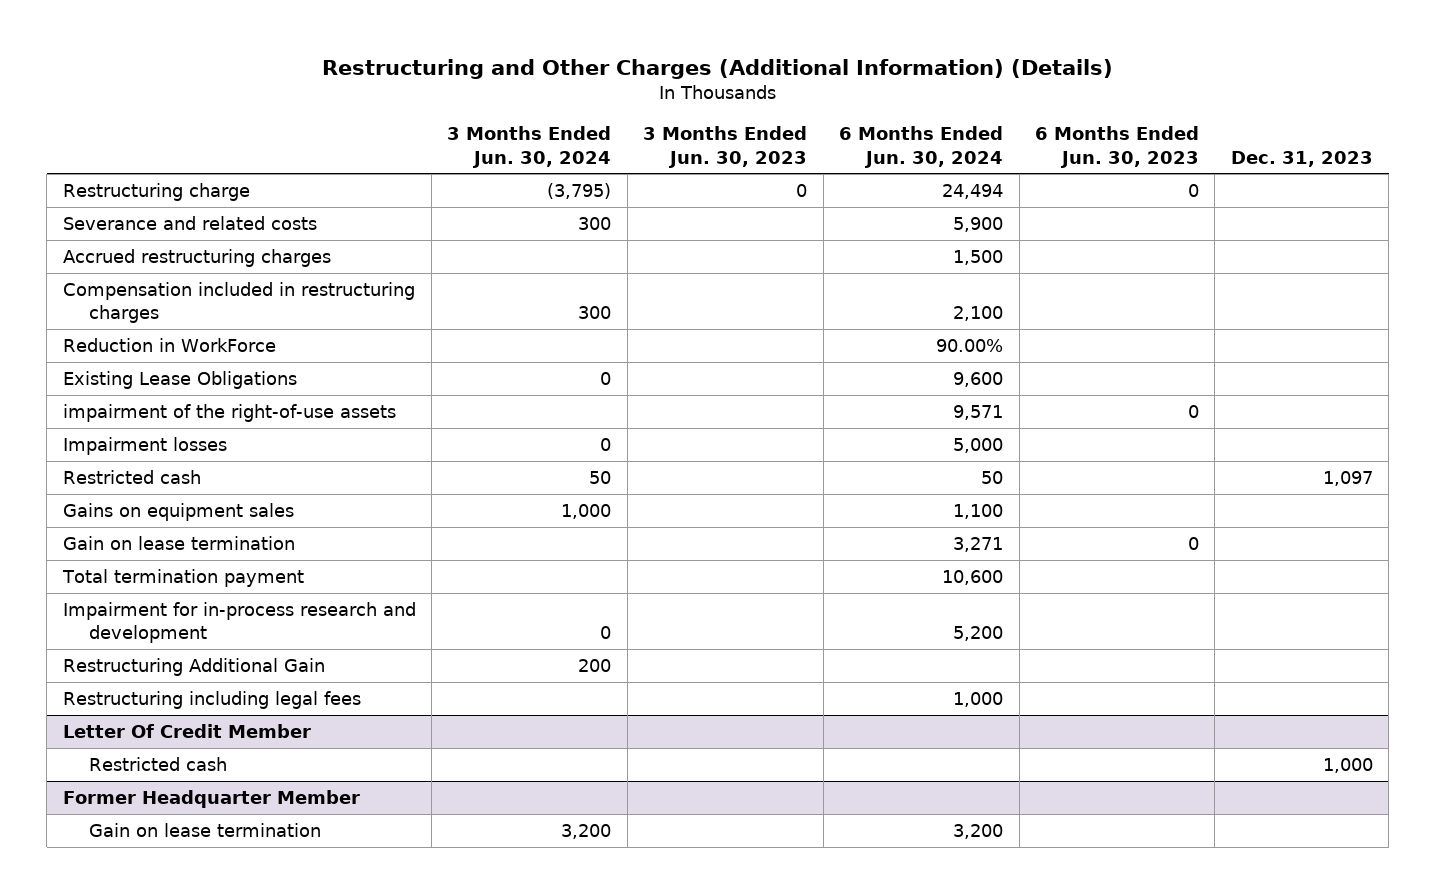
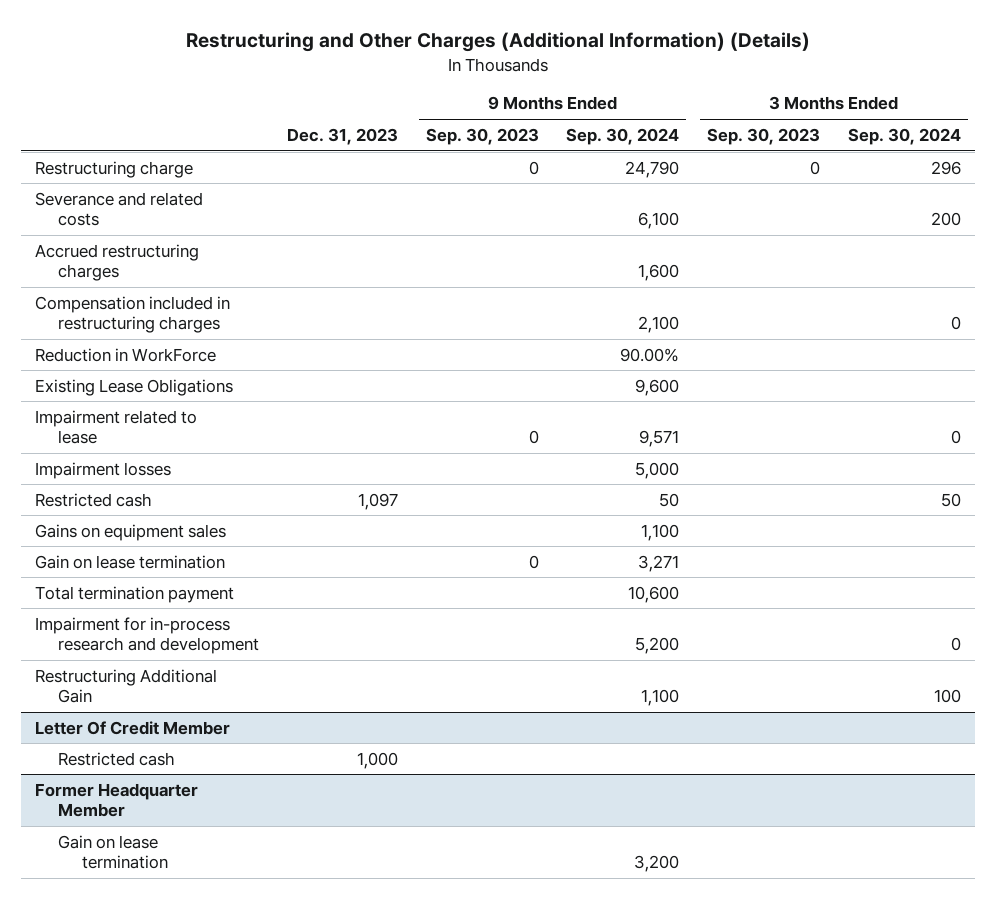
- | 3 Months Ended Jun. 30, 2024 | 3 Months Ended Jun. 30, 2023 | 6 Months Ended Jun. 30, 2024 | 6 Months Ended Jun. 30, 2023 | Dec. 31, 2023
+ | Dec. 31, 2023 | 9 Months Ended Sep. 30, 2023 | 9 Months Ended Sep. 30, 2024 | 3 Months Ended Sep. 30, 2023 | 3 Months Ended Sep. 30, 2024
- impairment of the right-of-use assets | | | 9,571 | 0 |
+ Impairment related to lease | | 0 | 9,571 | | 0
- Restructuring including legal fees | | | 1,000 | |

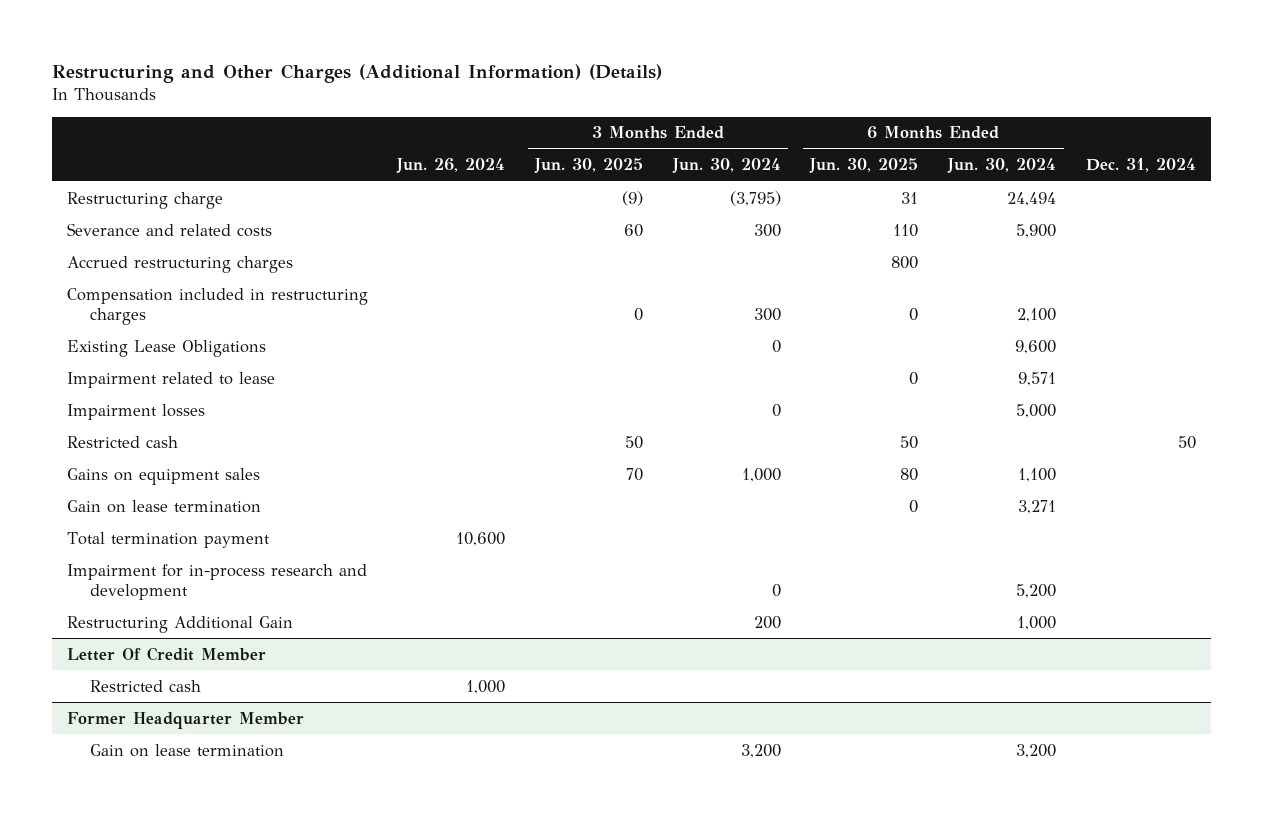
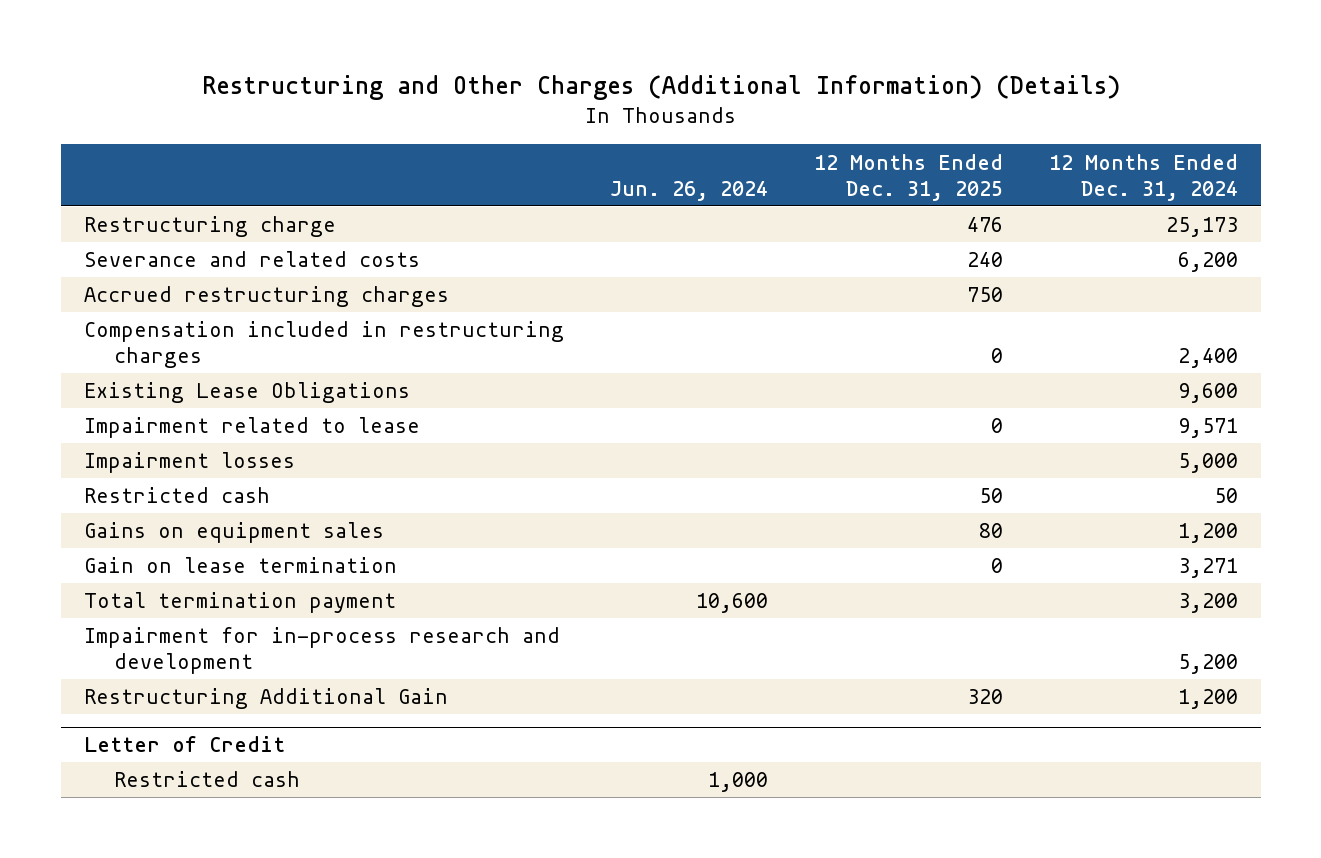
- | Jun. 26, 2024 | 3 Months Ended Jun. 30, 2025 | 3 Months Ended Jun. 30, 2024 | 6 Months Ended Jun. 30, 2025 | 6 Months Ended Jun. 30, 2024 | Dec. 31, 2024
+ | Jun. 26, 2024 | 12 Months Ended Dec. 31, 2025 | 12 Months Ended Dec. 31, 2024
- Letter Of Credit Member
+ Letter of Credit
- Former Headquarter Member
- Gain on lease termination | | | 3,200 | | 3,200 |

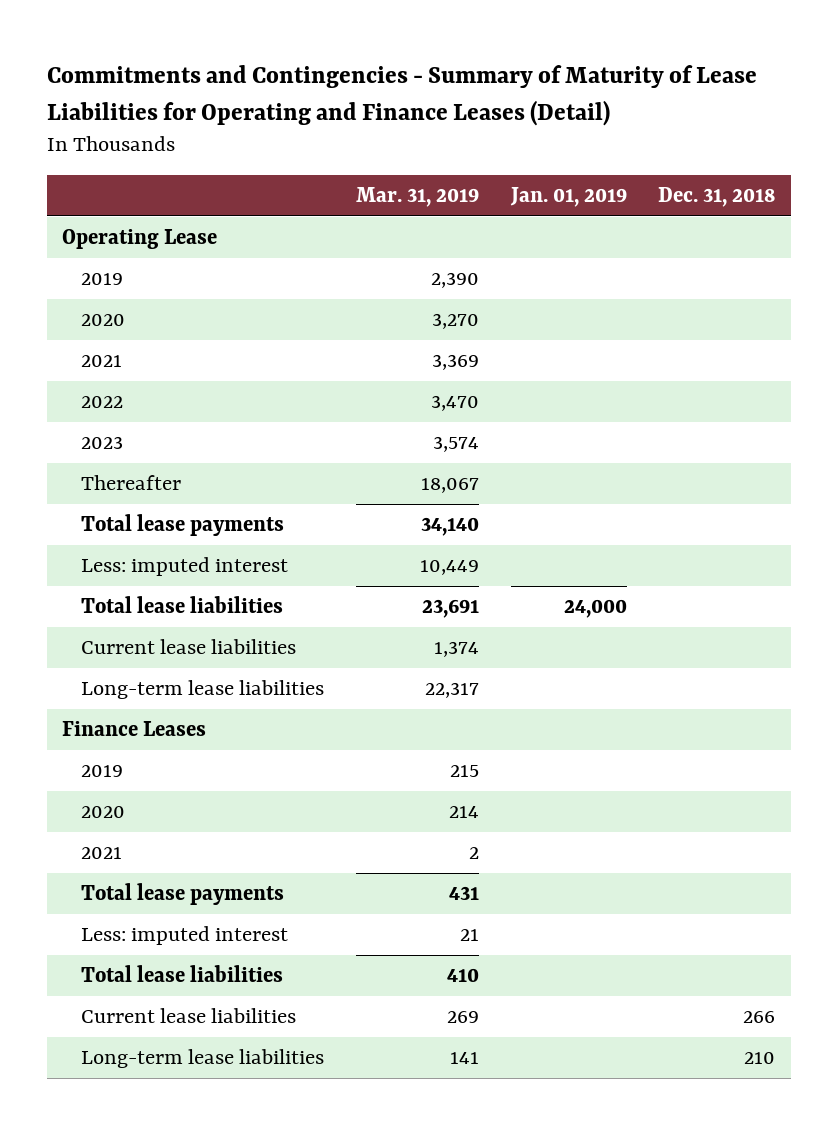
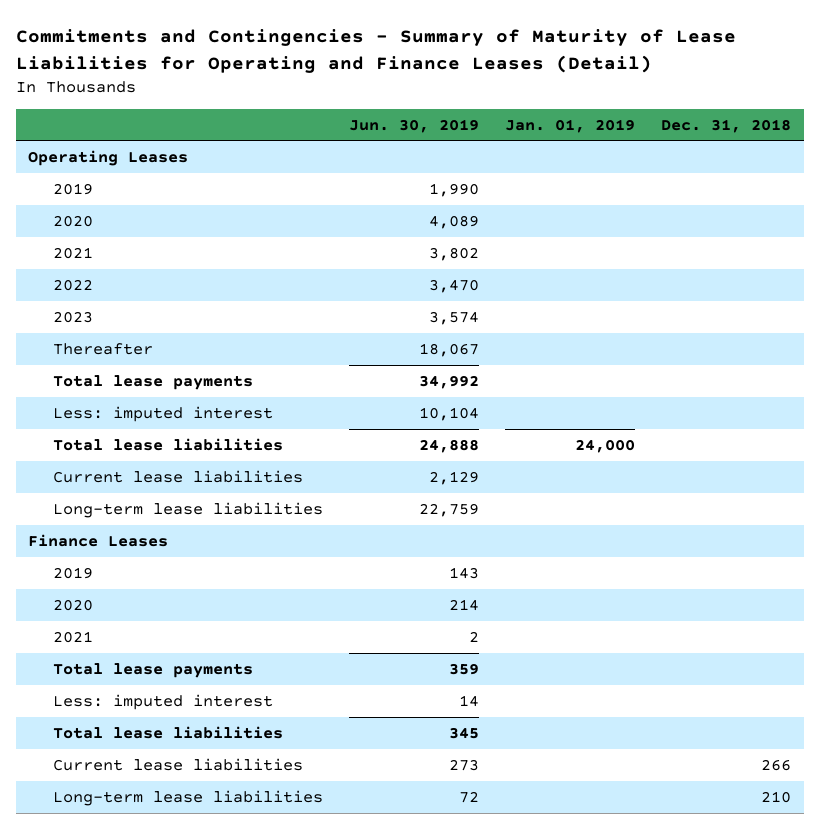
- | Mar. 31, 2019 | Jan. 01, 2019 | Dec. 31, 2018
+ | Jun. 30, 2019 | Jan. 01, 2019 | Dec. 31, 2018
- Operating Lease
+ Operating Leases

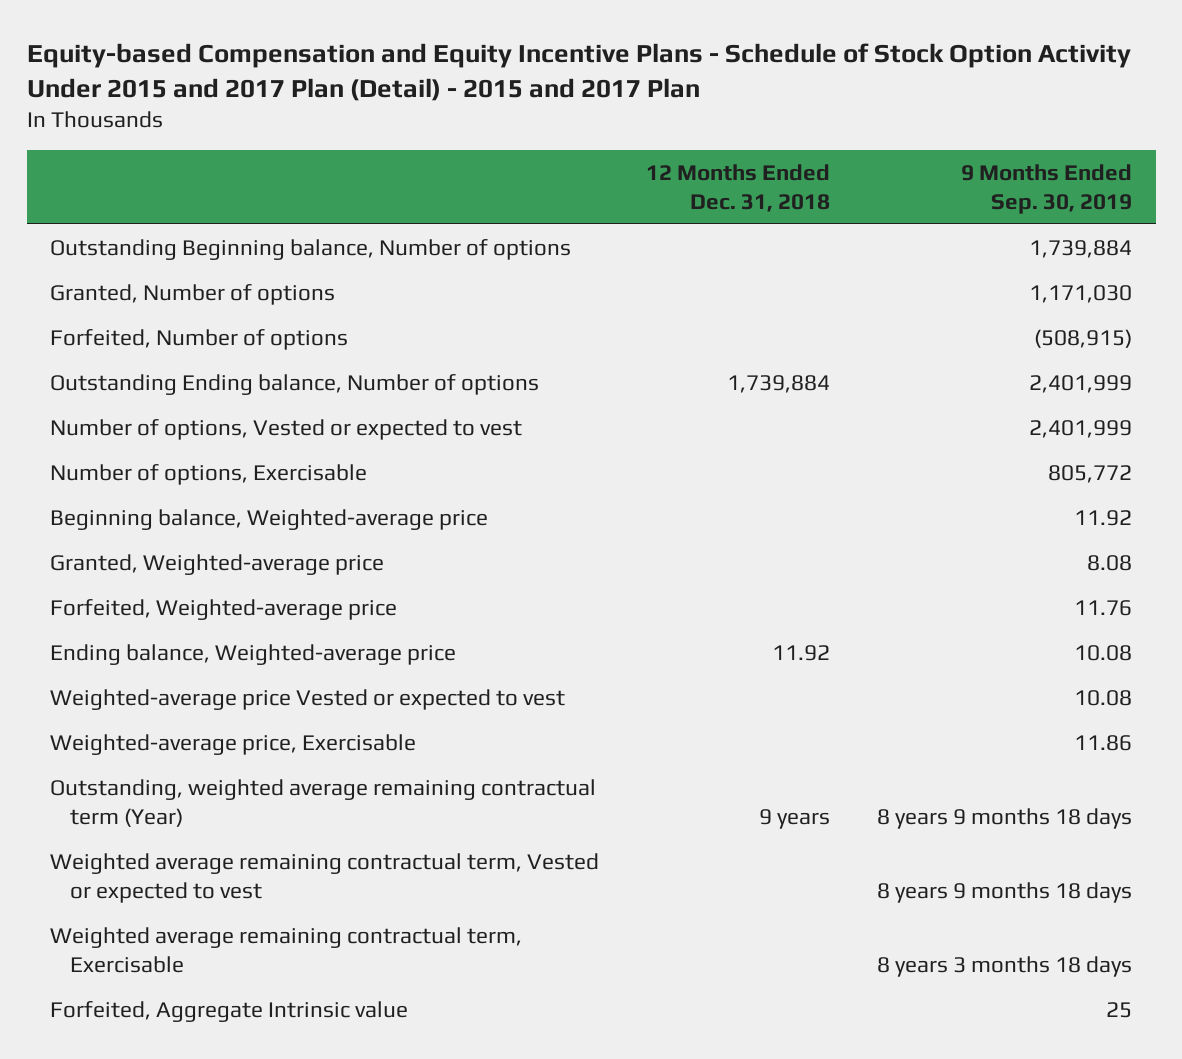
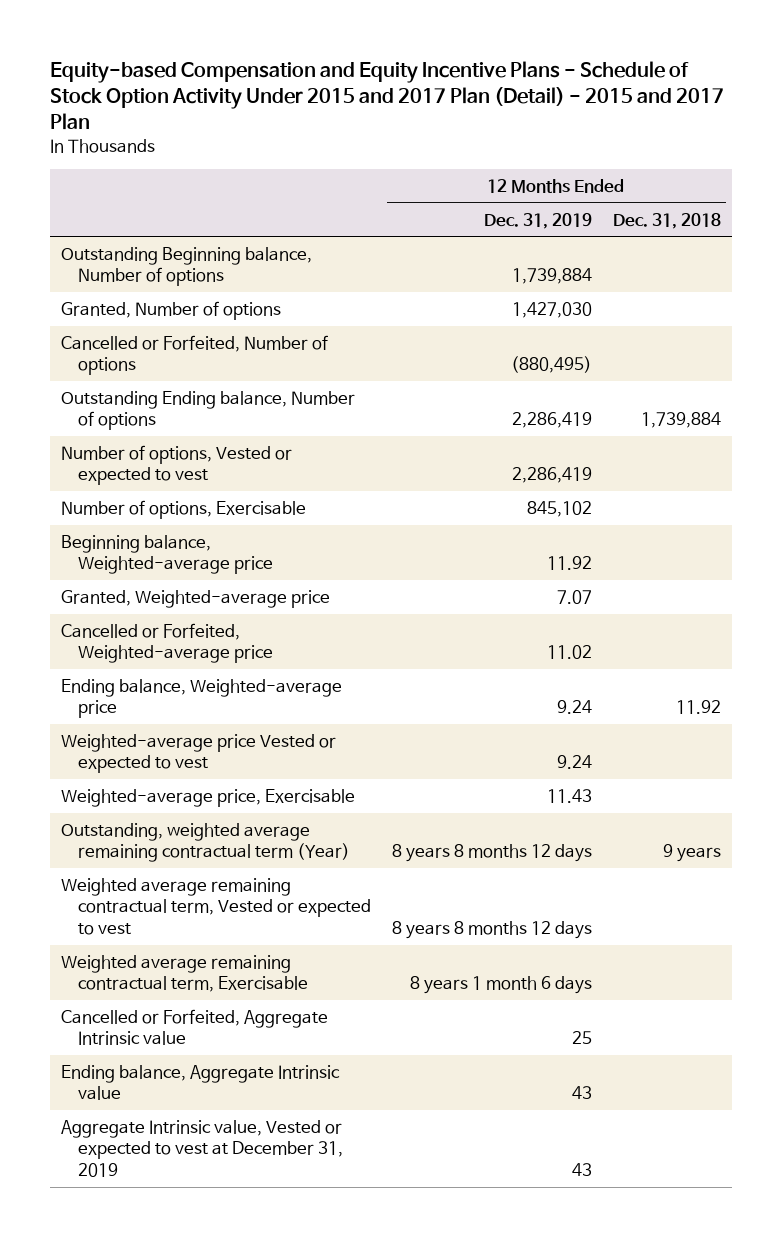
- | 12 Months Ended Dec. 31, 2018 | 9 Months Ended Sep. 30, 2019
+ | 12 Months Ended Dec. 31, 2019 | 12 Months Ended Dec. 31, 2018
- Forfeited, Number of options | | (508,915)
+ Cancelled or Forfeited, Number of options | (880,495) |
- Forfeited, Weighted-average price | | 11.76
+ Cancelled or Forfeited, Weighted-average price | 11.02 |
- Forfeited, Aggregate Intrinsic value | | 25
+ Cancelled or Forfeited, Aggregate Intrinsic value | 25 |
+ Ending balance, Aggregate Intrinsic value | 43 |
+ Aggregate Intrinsic value, Vested or expected to vest at December 31, 2019 | 43 |

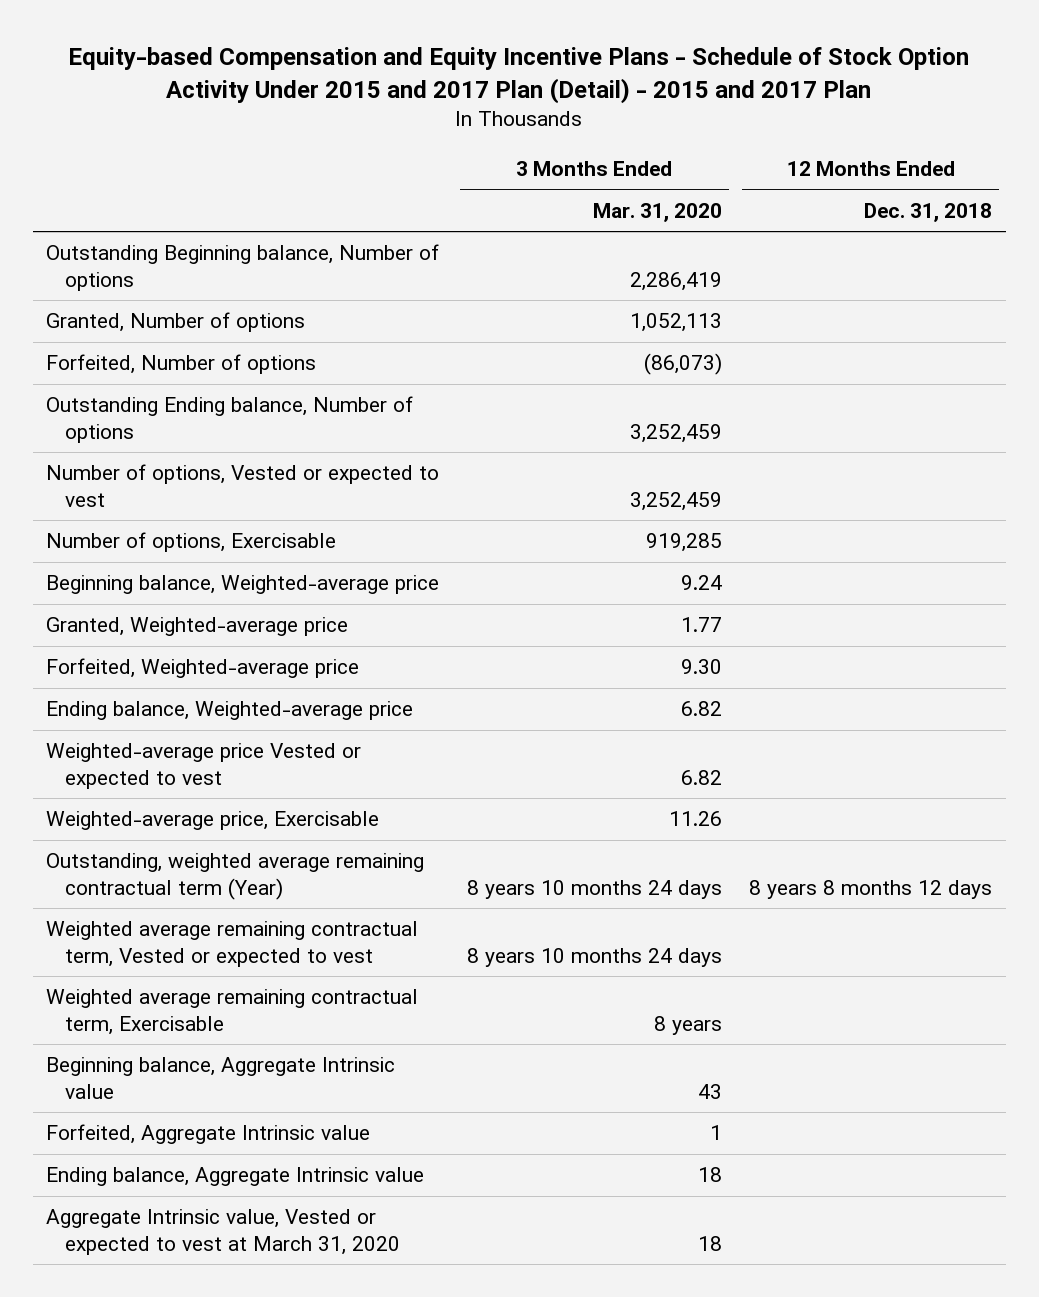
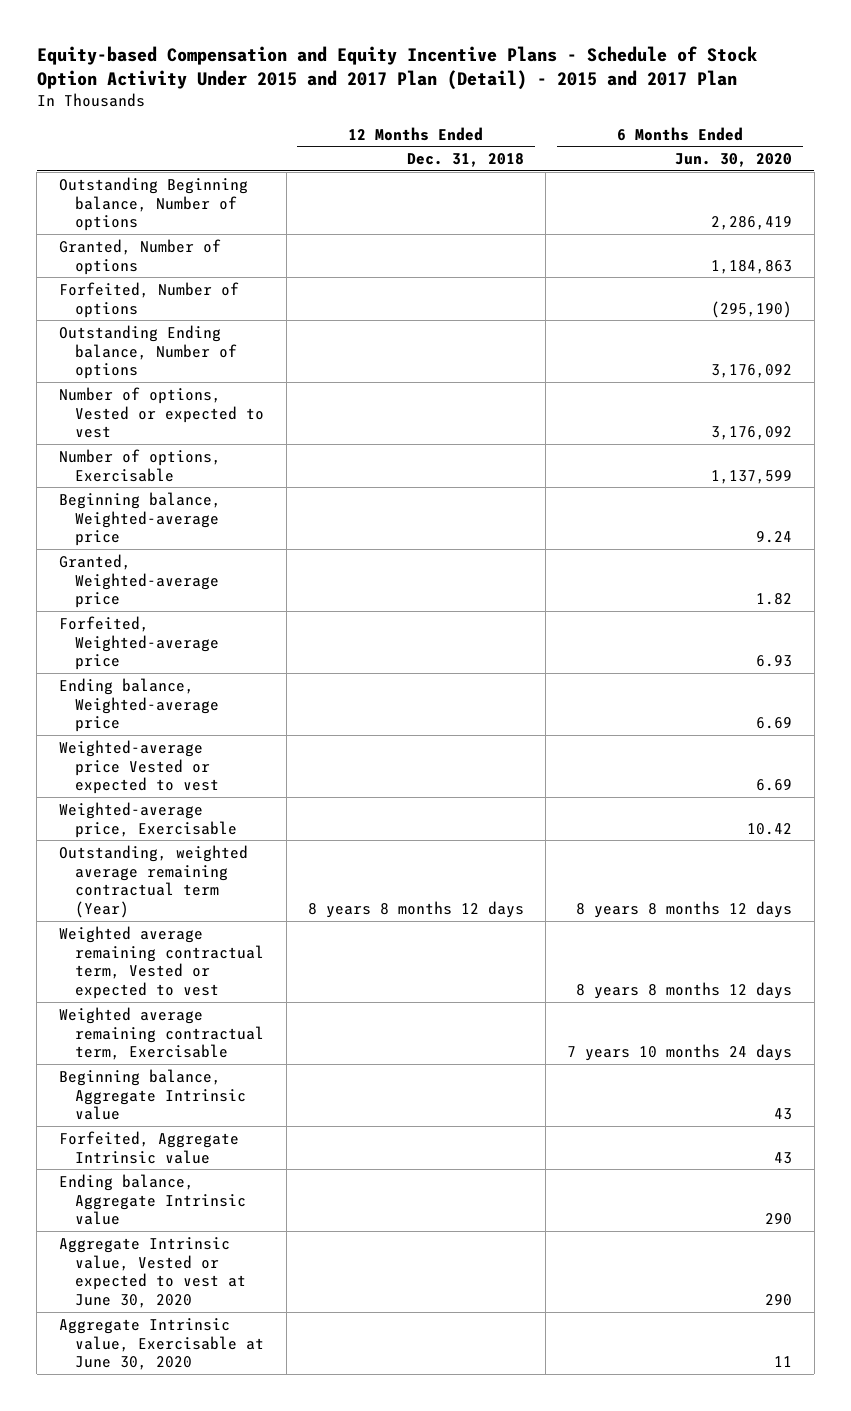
- | 3 Months Ended Mar. 31, 2020 | 12 Months Ended Dec. 31, 2018
+ | 12 Months Ended Dec. 31, 2018 | 6 Months Ended Jun. 30, 2020
- Aggregate Intrinsic value, Vested or expected to vest at March 31, 2020 | 18 |
+ Aggregate Intrinsic value, Vested or expected to vest at June 30, 2020 | | 290
+ Aggregate Intrinsic value, Exercisable at June 30, 2020 | | 11

